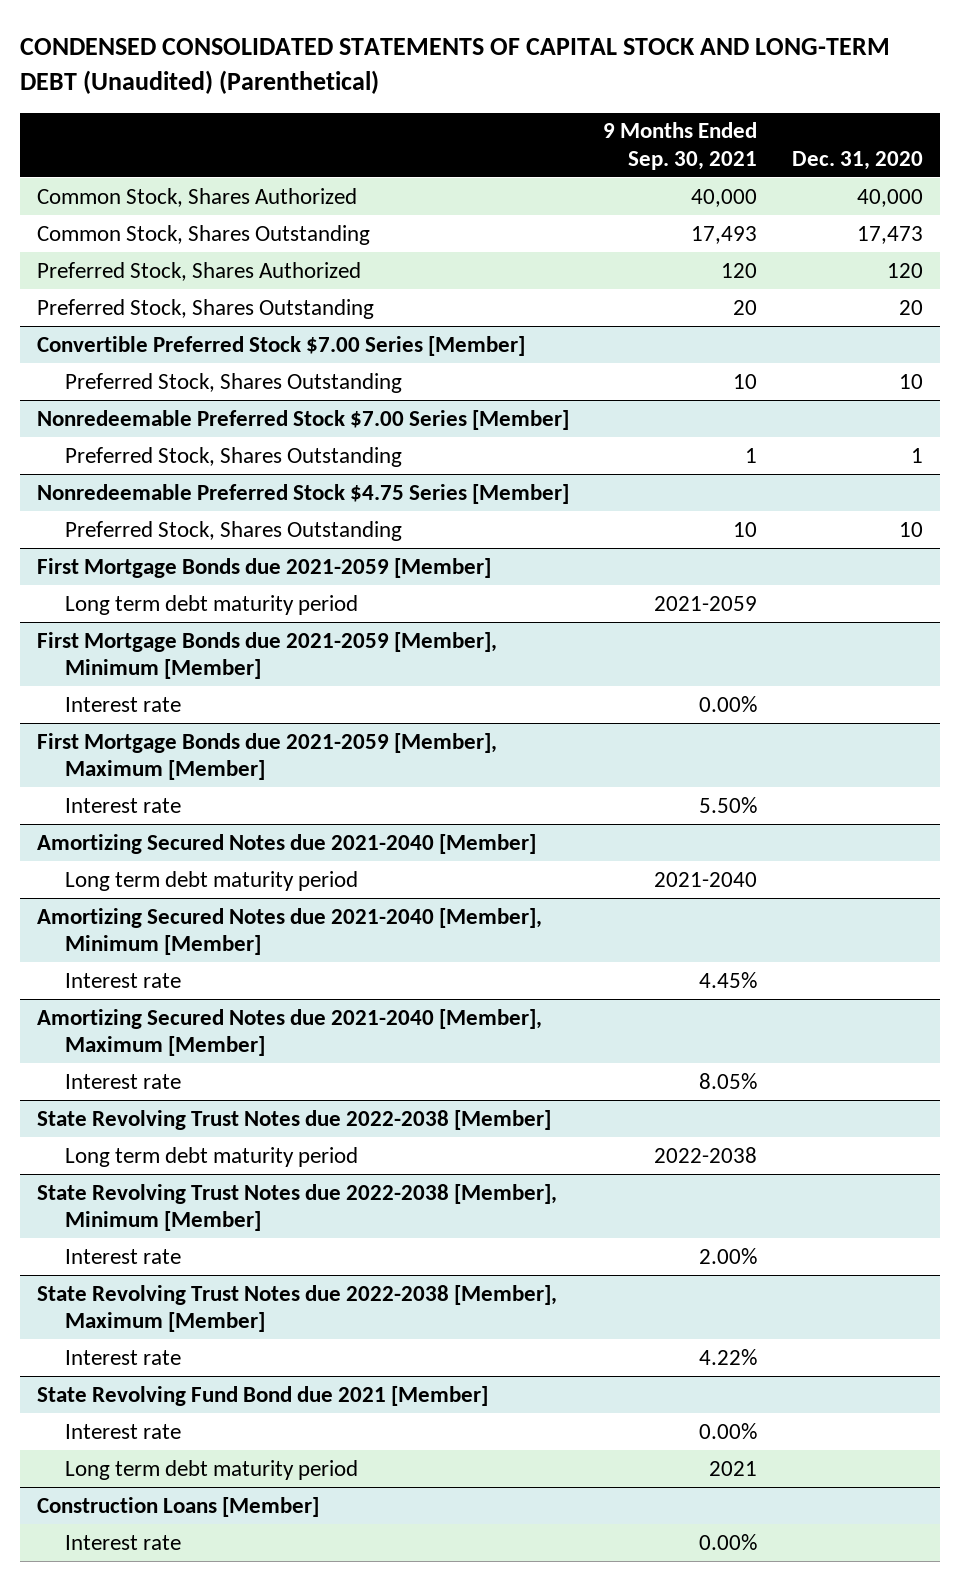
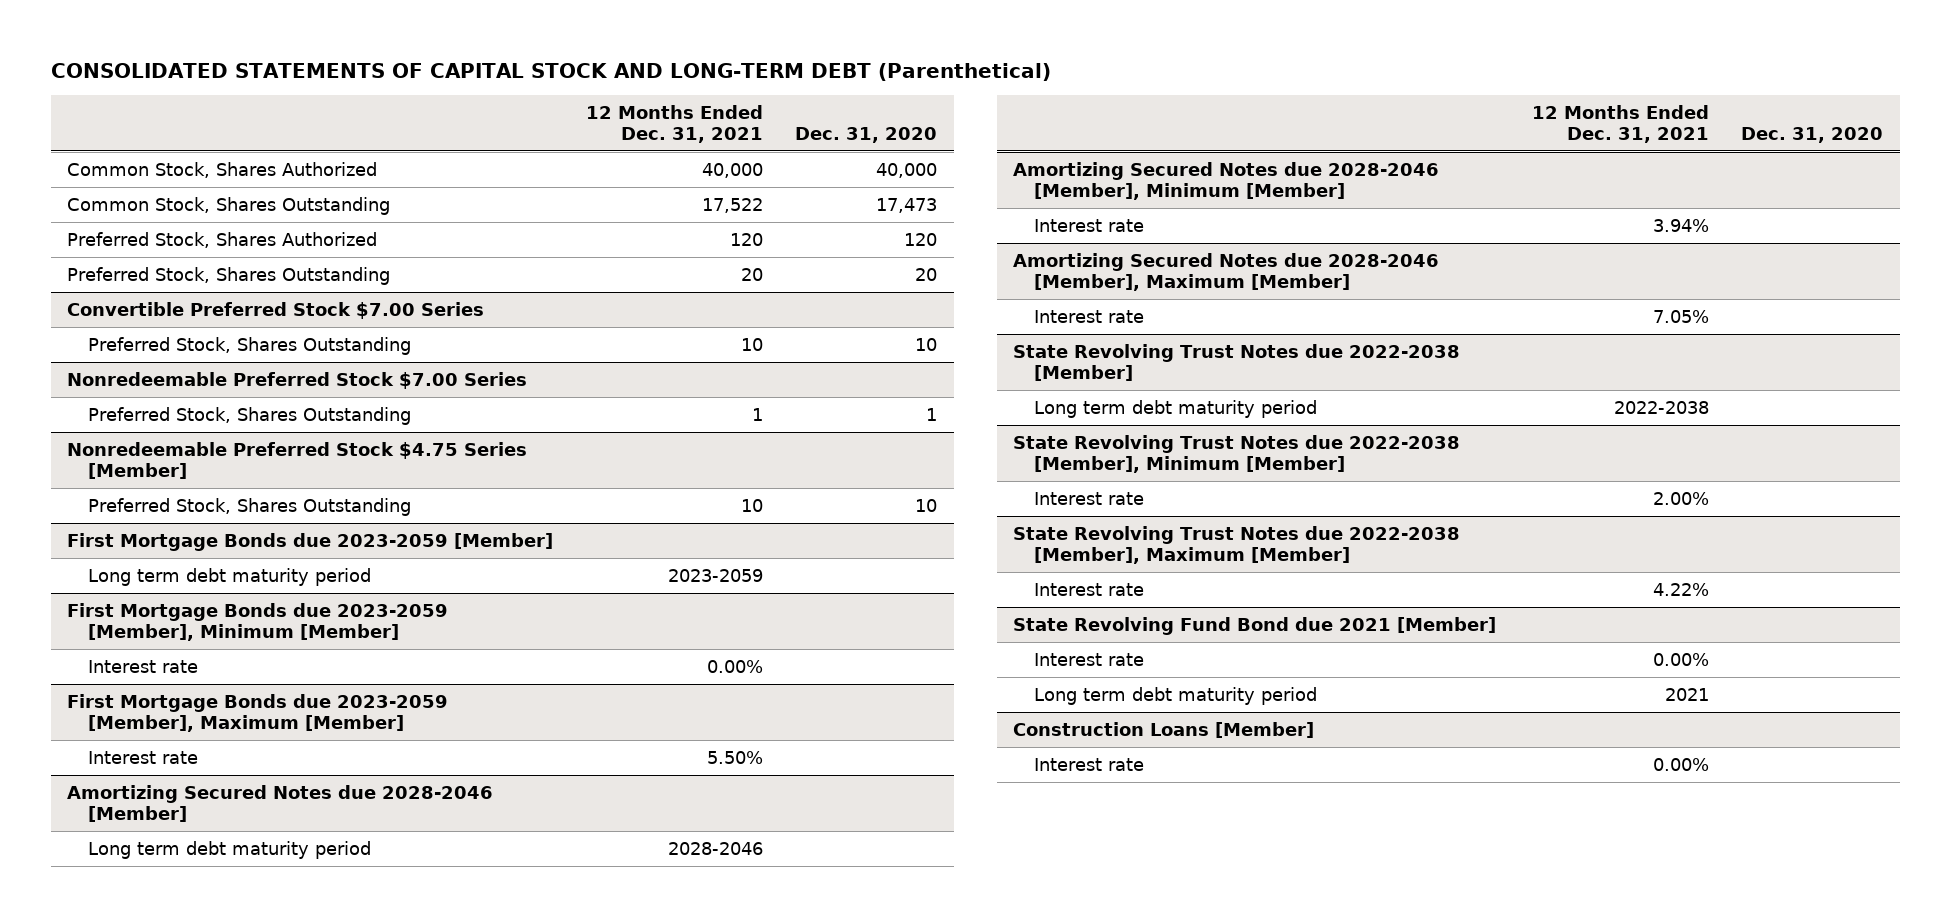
- CONDENSED CONSOLIDATED STATEMENTS OF CAPITAL STOCK AND LONG-TERM DEBT (Unaudited) (Parenthetical)
+ CONSOLIDATED STATEMENTS OF CAPITAL STOCK AND LONG-TERM DEBT (Parenthetical)
- | 9 Months Ended Sep. 30, 2021 | Dec. 31, 2020
+ | 12 Months Ended Dec. 31, 2021 | Dec. 31, 2020
- Convertible Preferred Stock $7.00 Series [Member]
+ Convertible Preferred Stock $7.00 Series
- Nonredeemable Preferred Stock $7.00 Series [Member]
+ Nonredeemable Preferred Stock $7.00 Series
- First Mortgage Bonds due 2021-2059 [Member]
+ First Mortgage Bonds due 2023-2059 [Member]
- First Mortgage Bonds due 2021-2059 [Member], Minimum [Member]
+ First Mortgage Bonds due 2023-2059 [Member], Minimum [Member]
- First Mortgage Bonds due 2021-2059 [Member], Maximum [Member]
+ First Mortgage Bonds due 2023-2059 [Member], Maximum [Member]
- Amortizing Secured Notes due 2021-2040 [Member]
+ Amortizing Secured Notes due 2028-2046 [Member]
- Amortizing Secured Notes due 2021-2040 [Member], Minimum [Member]
+ Amortizing Secured Notes due 2028-2046 [Member], Minimum [Member]
- Amortizing Secured Notes due 2021-2040 [Member], Maximum [Member]
+ Amortizing Secured Notes due 2028-2046 [Member], Maximum [Member]

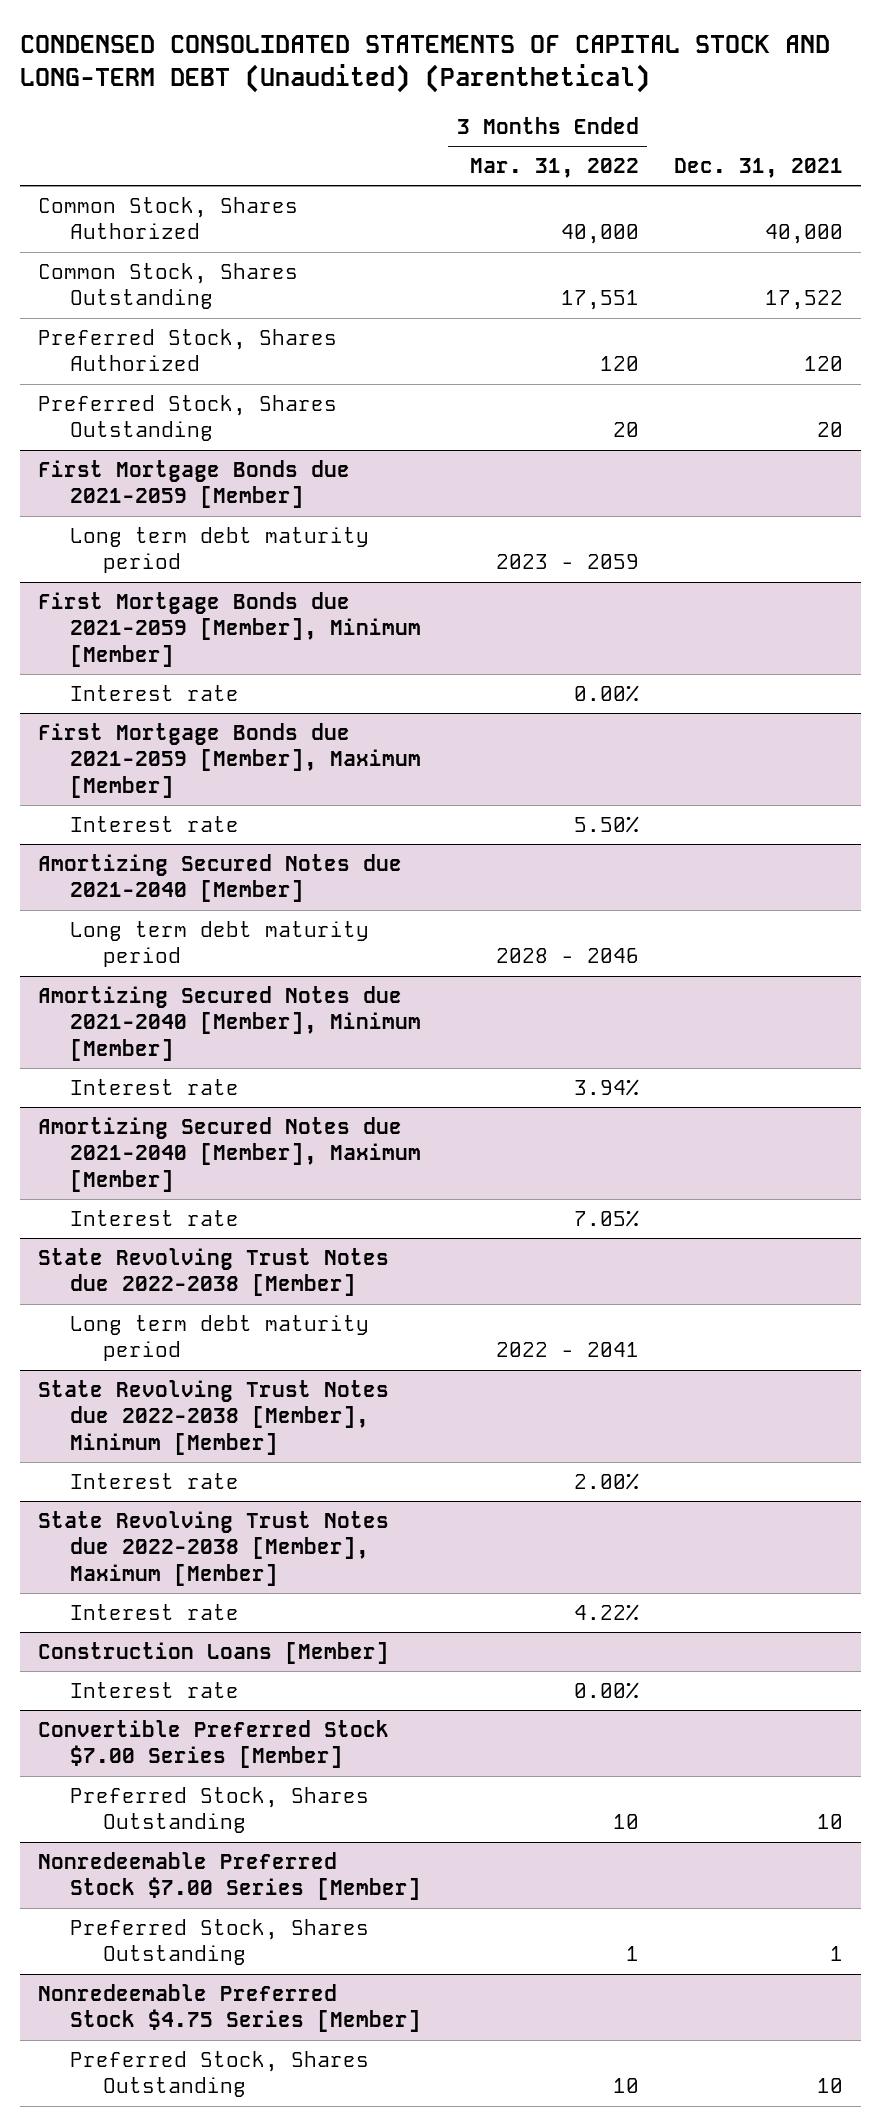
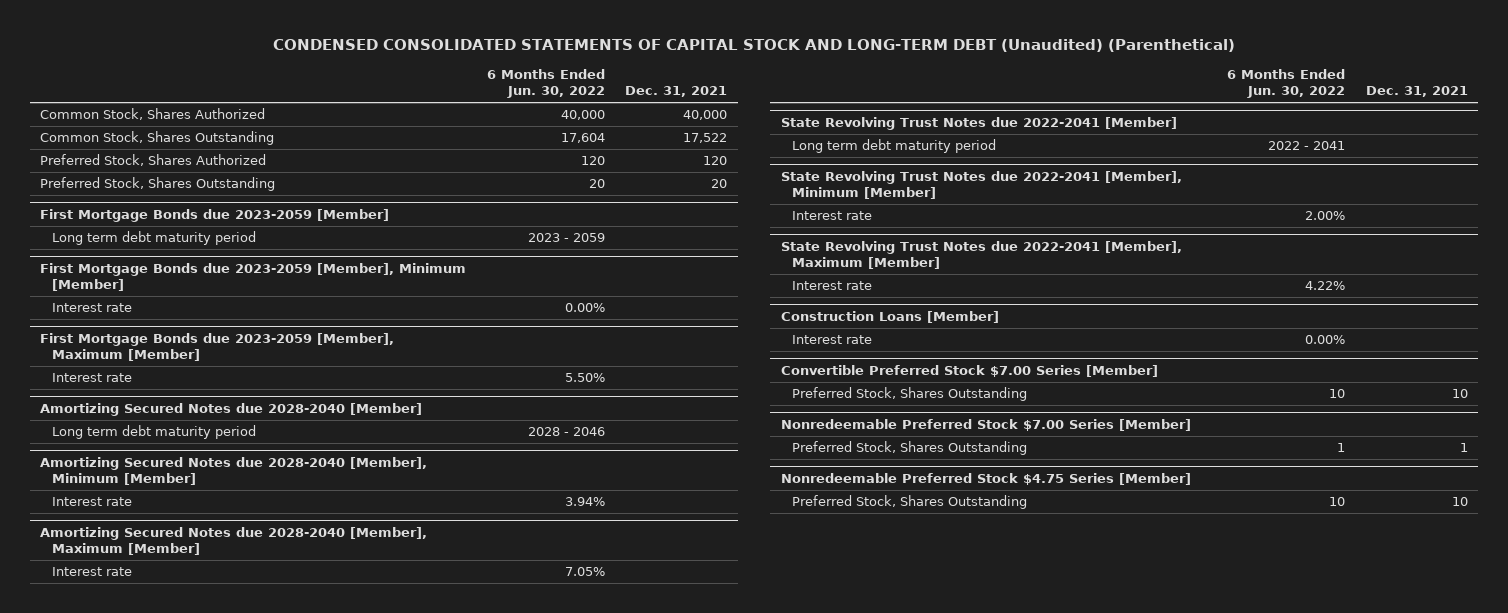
- | 3 Months Ended Mar. 31, 2022 | Dec. 31, 2021
+ | 6 Months Ended Jun. 30, 2022 | Dec. 31, 2021
- First Mortgage Bonds due 2021-2059 [Member]
+ First Mortgage Bonds due 2023-2059 [Member]
- First Mortgage Bonds due 2021-2059 [Member], Minimum [Member]
+ First Mortgage Bonds due 2023-2059 [Member], Minimum [Member]
- First Mortgage Bonds due 2021-2059 [Member], Maximum [Member]
+ First Mortgage Bonds due 2023-2059 [Member], Maximum [Member]
- Amortizing Secured Notes due 2021-2040 [Member]
+ Amortizing Secured Notes due 2028-2040 [Member]
- Amortizing Secured Notes due 2021-2040 [Member], Minimum [Member]
+ Amortizing Secured Notes due 2028-2040 [Member], Minimum [Member]
- Amortizing Secured Notes due 2021-2040 [Member], Maximum [Member]
+ Amortizing Secured Notes due 2028-2040 [Member], Maximum [Member]
- State Revolving Trust Notes due 2022-2038 [Member]
+ State Revolving Trust Notes due 2022-2041 [Member]
- State Revolving Trust Notes due 2022-2038 [Member], Minimum [Member]
+ State Revolving Trust Notes due 2022-2041 [Member], Minimum [Member]
- State Revolving Trust Notes due 2022-2038 [Member], Maximum [Member]
+ State Revolving Trust Notes due 2022-2041 [Member], Maximum [Member]

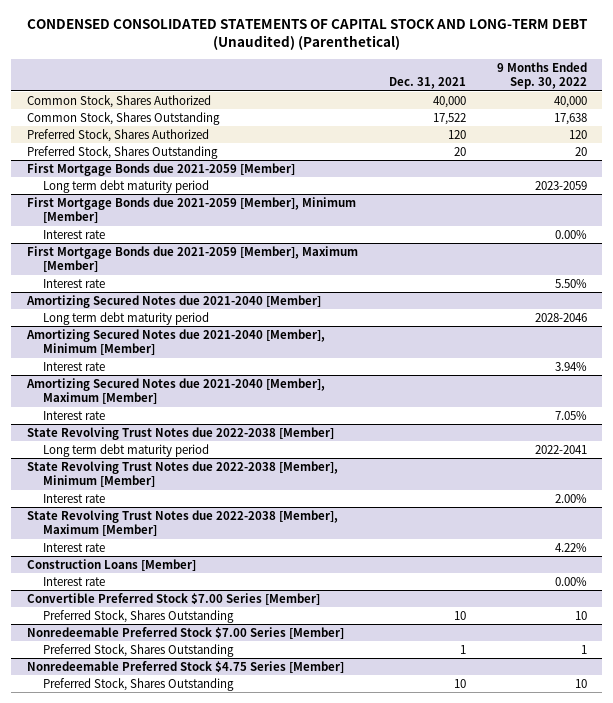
- | 6 Months Ended Jun. 30, 2022 | Dec. 31, 2021
+ | Dec. 31, 2021 | 9 Months Ended Sep. 30, 2022
- First Mortgage Bonds due 2023-2059 [Member]
+ First Mortgage Bonds due 2021-2059 [Member]
- First Mortgage Bonds due 2023-2059 [Member], Minimum [Member]
+ First Mortgage Bonds due 2021-2059 [Member], Minimum [Member]
- First Mortgage Bonds due 2023-2059 [Member], Maximum [Member]
+ First Mortgage Bonds due 2021-2059 [Member], Maximum [Member]
- Amortizing Secured Notes due 2028-2040 [Member]
+ Amortizing Secured Notes due 2021-2040 [Member]
- Amortizing Secured Notes due 2028-2040 [Member], Minimum [Member]
+ Amortizing Secured Notes due 2021-2040 [Member], Minimum [Member]
- Amortizing Secured Notes due 2028-2040 [Member], Maximum [Member]
+ Amortizing Secured Notes due 2021-2040 [Member], Maximum [Member]
- State Revolving Trust Notes due 2022-2041 [Member]
+ State Revolving Trust Notes due 2022-2038 [Member]
- State Revolving Trust Notes due 2022-2041 [Member], Minimum [Member]
+ State Revolving Trust Notes due 2022-2038 [Member], Minimum [Member]
- State Revolving Trust Notes due 2022-2041 [Member], Maximum [Member]
+ State Revolving Trust Notes due 2022-2038 [Member], Maximum [Member]

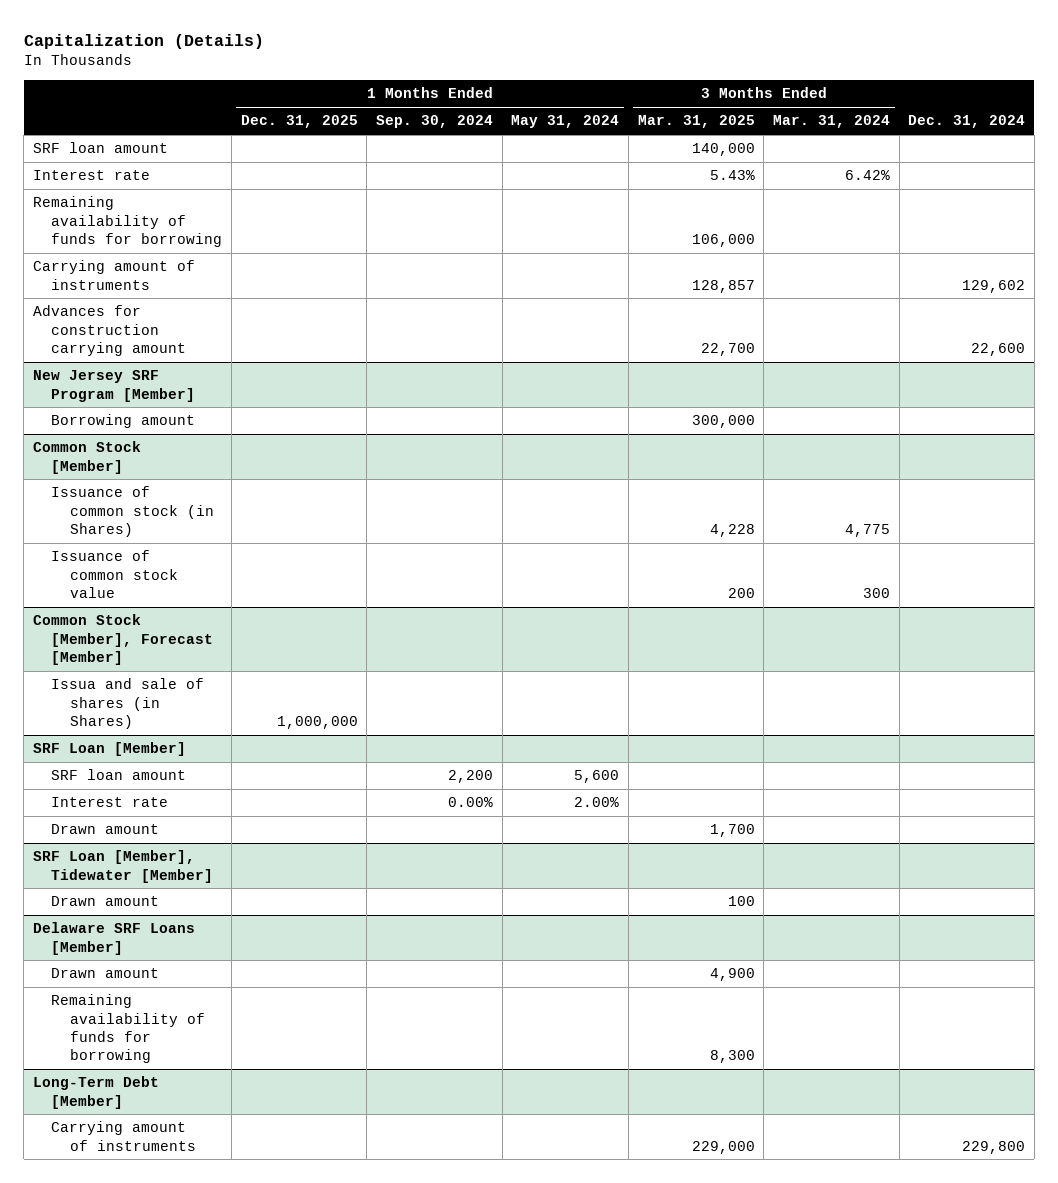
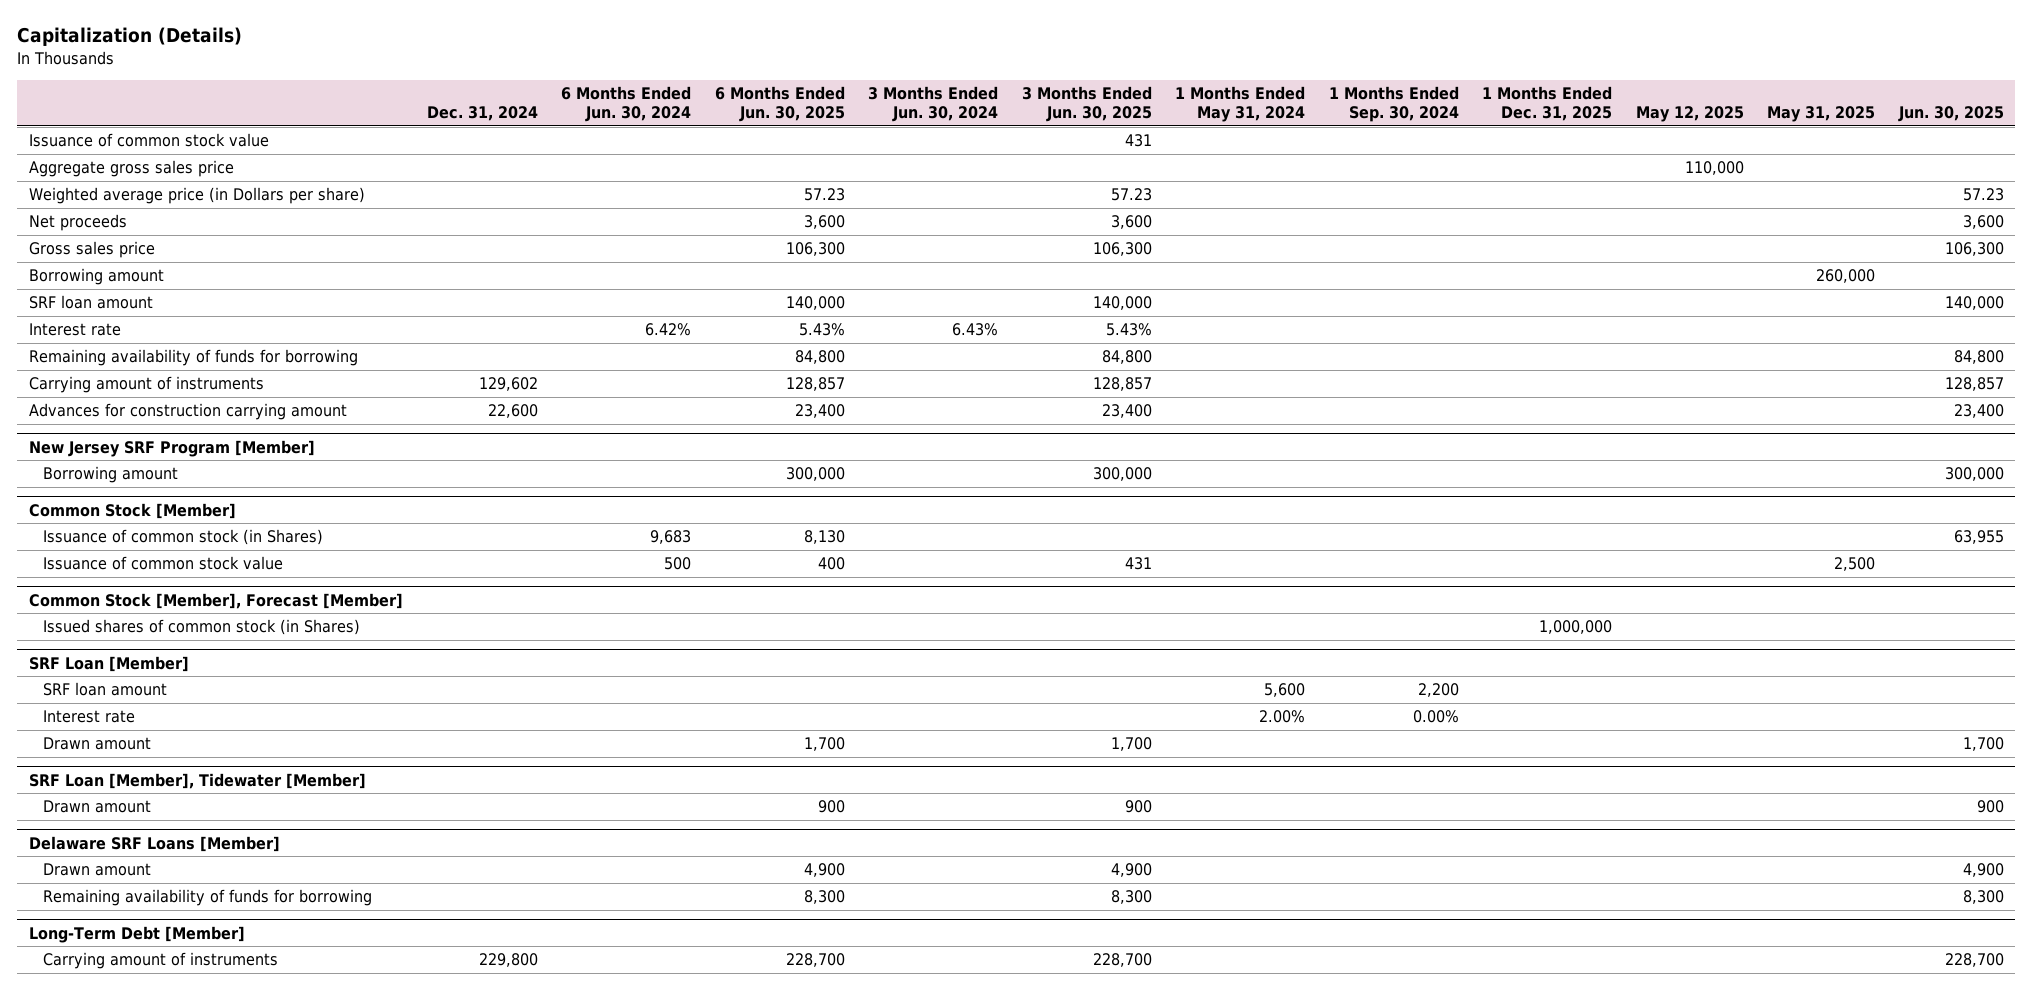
- | 1 Months Ended Dec. 31, 2025 | 1 Months Ended Sep. 30, 2024 | 1 Months Ended May 31, 2024 | 3 Months Ended Mar. 31, 2025 | 3 Months Ended Mar. 31, 2024 | Dec. 31, 2024
+ | Dec. 31, 2024 | 6 Months Ended Jun. 30, 2024 | 6 Months Ended Jun. 30, 2025 | 3 Months Ended Jun. 30, 2024 | 3 Months Ended Jun. 30, 2025 | 1 Months Ended May 31, 2024 | 1 Months Ended Sep. 30, 2024 | 1 Months Ended Dec. 31, 2025 | May 12, 2025 | May 31, 2025 | Jun. 30, 2025
+ Issuance of common stock value | | | | | 431 | | | | | |
+ Aggregate gross sales price | | | | | | | | | 110,000 | |
+ Weighted average price (in Dollars per share) | | | 57.23 | | 57.23 | | | | | | 57.23
+ Net proceeds | | | 3,600 | | 3,600 | | | | | | 3,600
+ Gross sales price | | | 106,300 | | 106,300 | | | | | | 106,300
+ Borrowing amount | | | | | | | | | | 260,000 |
@ Common Stock [Member], Forecast [Member]
- Issua and sale of shares (in Shares) | 1,000,000 | | | | |
+ Issued shares of common stock (in Shares) | | | | | | | | 1,000,000 | | |

